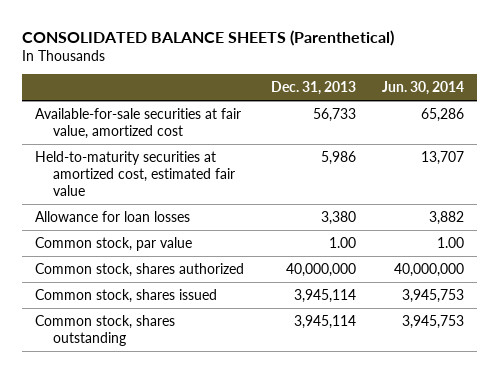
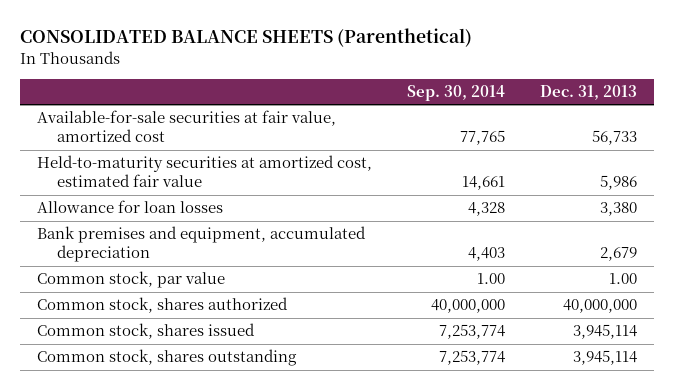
- | Dec. 31, 2013 | Jun. 30, 2014
+ | Sep. 30, 2014 | Dec. 31, 2013
+ Bank premises and equipment, accumulated depreciation | 4,403 | 2,679

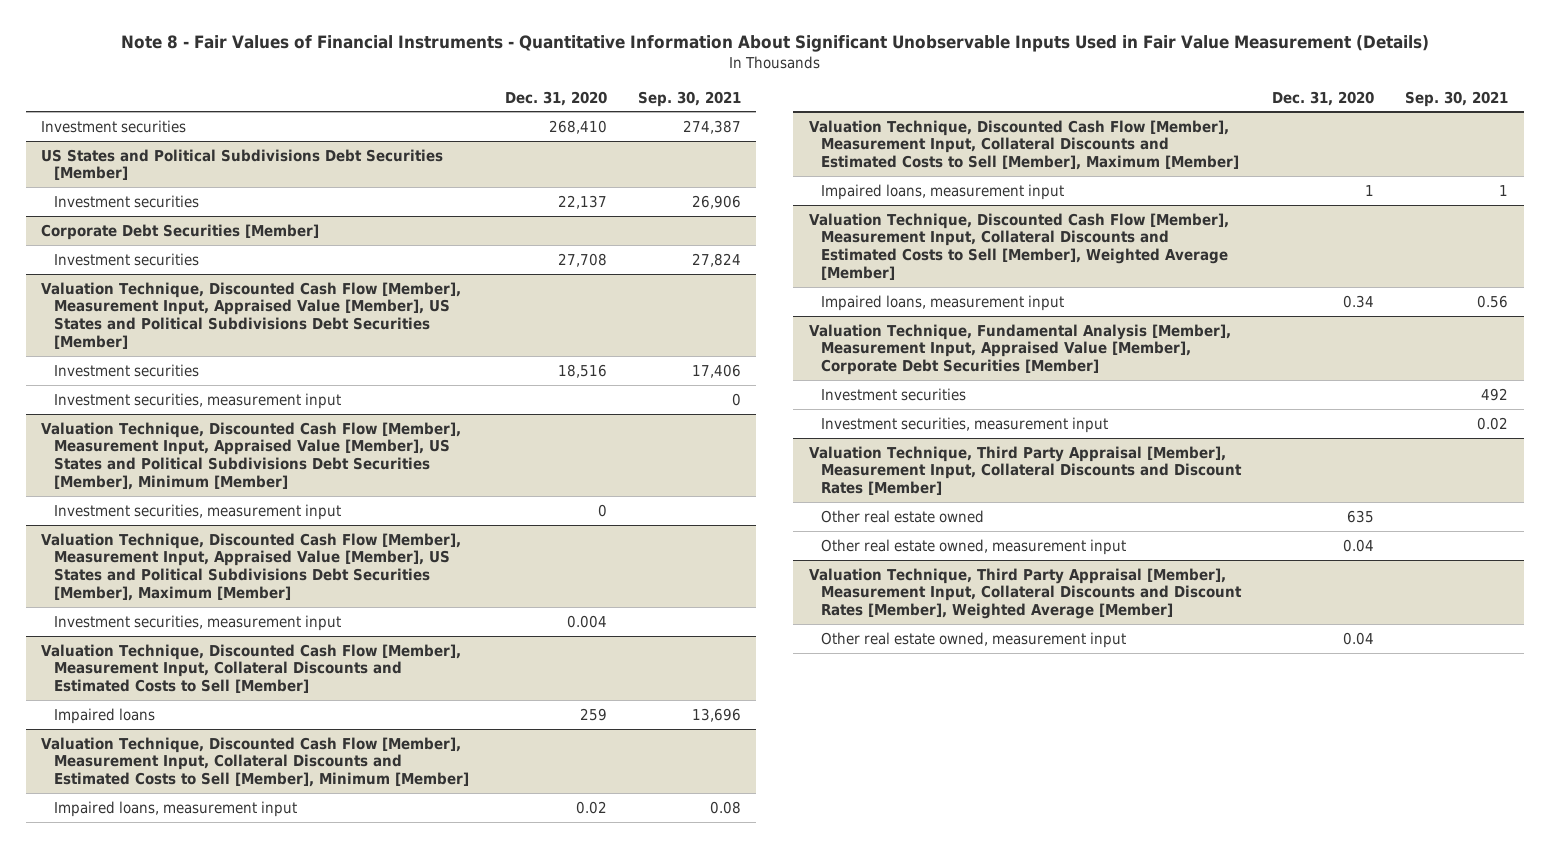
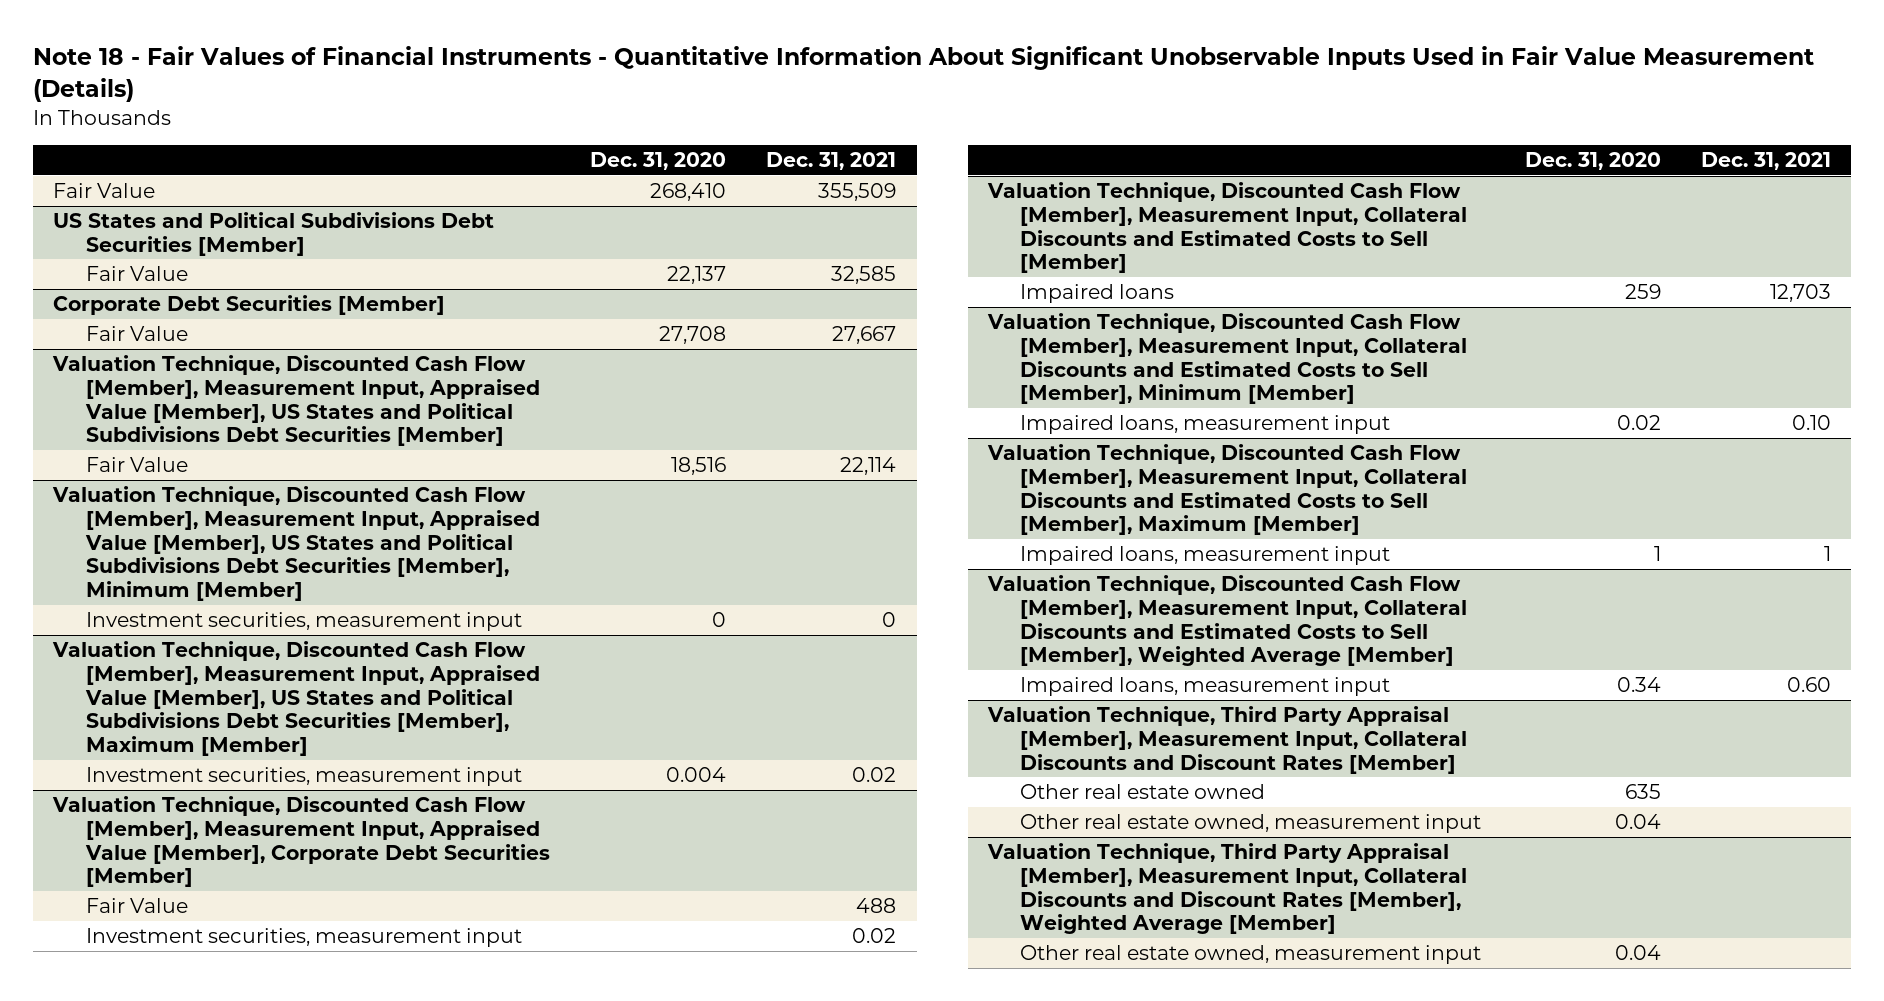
- Note 8 - Fair Values of Financial Instruments - Quantitative Information About Significant Unobservable Inputs Used in Fair Value Measurement (Details)
+ Note 18 - Fair Values of Financial Instruments - Quantitative Information About Significant Unobservable Inputs Used in Fair Value Measurement (Details)
- | Dec. 31, 2020 | Sep. 30, 2021
+ | Dec. 31, 2020 | Dec. 31, 2021
- Investment securities | 268,410 | 274,387
+ Fair Value | 268,410 | 355,509
@ US States and Political Subdivisions Debt Securities [Member]
- Investment securities | 22,137 | 26,906
+ Fair Value | 22,137 | 32,585
@ Corporate Debt Securities [Member]
- Investment securities | 27,708 | 27,824
+ Fair Value | 27,708 | 27,667
@ Valuation Technique, Discounted Cash Flow [Member], Measurement Input, Appraised Value [Member], US States and Political Subdivisions Debt Securities [Member]
- Investment securities | 18,516 | 17,406
- Investment securities, measurement input | | 0
+ Fair Value | 18,516 | 22,114
+ Valuation Technique, Discounted Cash Flow [Member], Measurement Input, Appraised Value [Member], Corporate Debt Securities [Member]
+ Fair Value | | 488
+ Investment securities, measurement input | | 0.02
- Valuation Technique, Fundamental Analysis [Member], Measurement Input, Appraised Value [Member], Corporate Debt Securities [Member]
- Investment securities | | 492
- Investment securities, measurement input | | 0.02

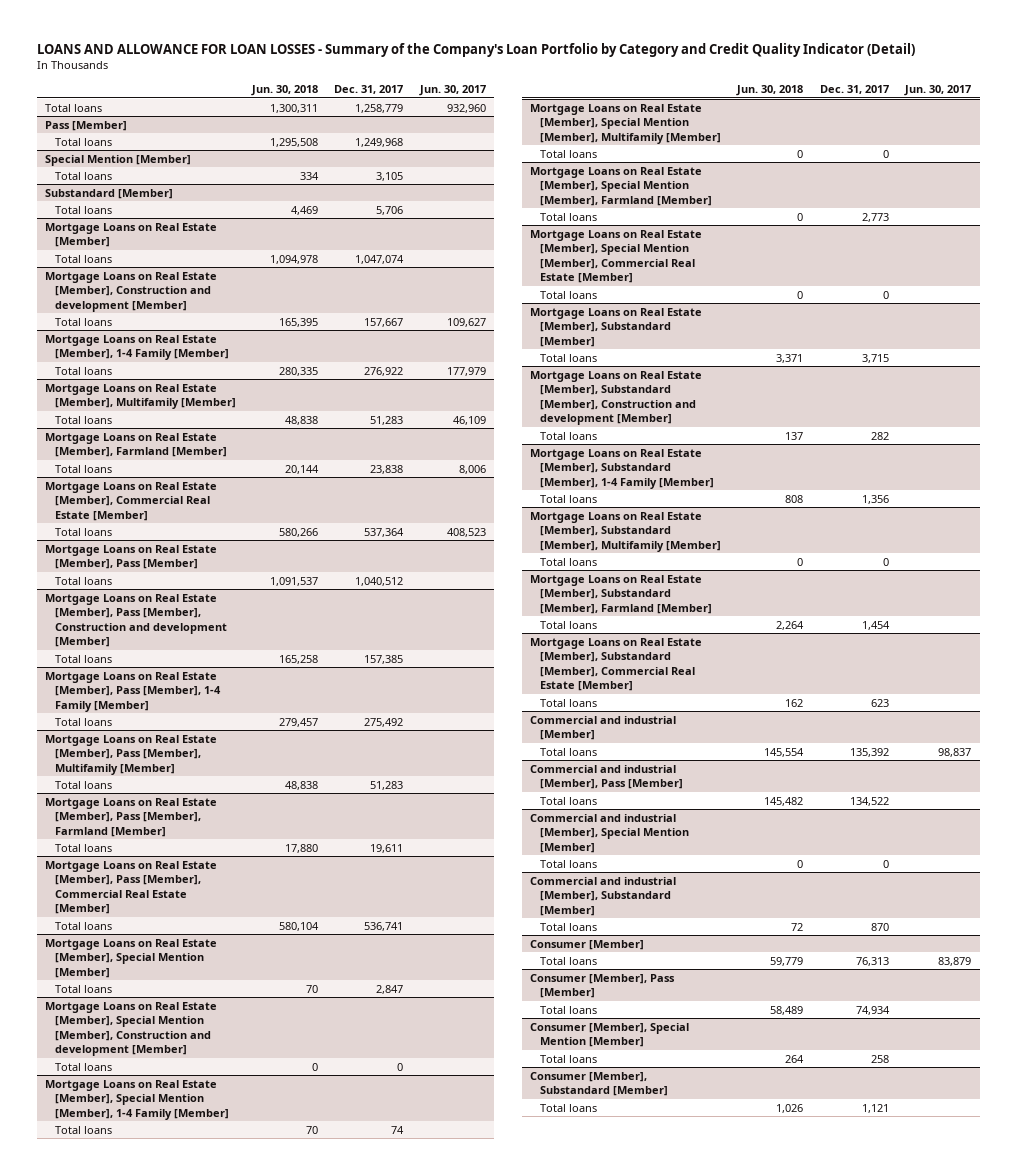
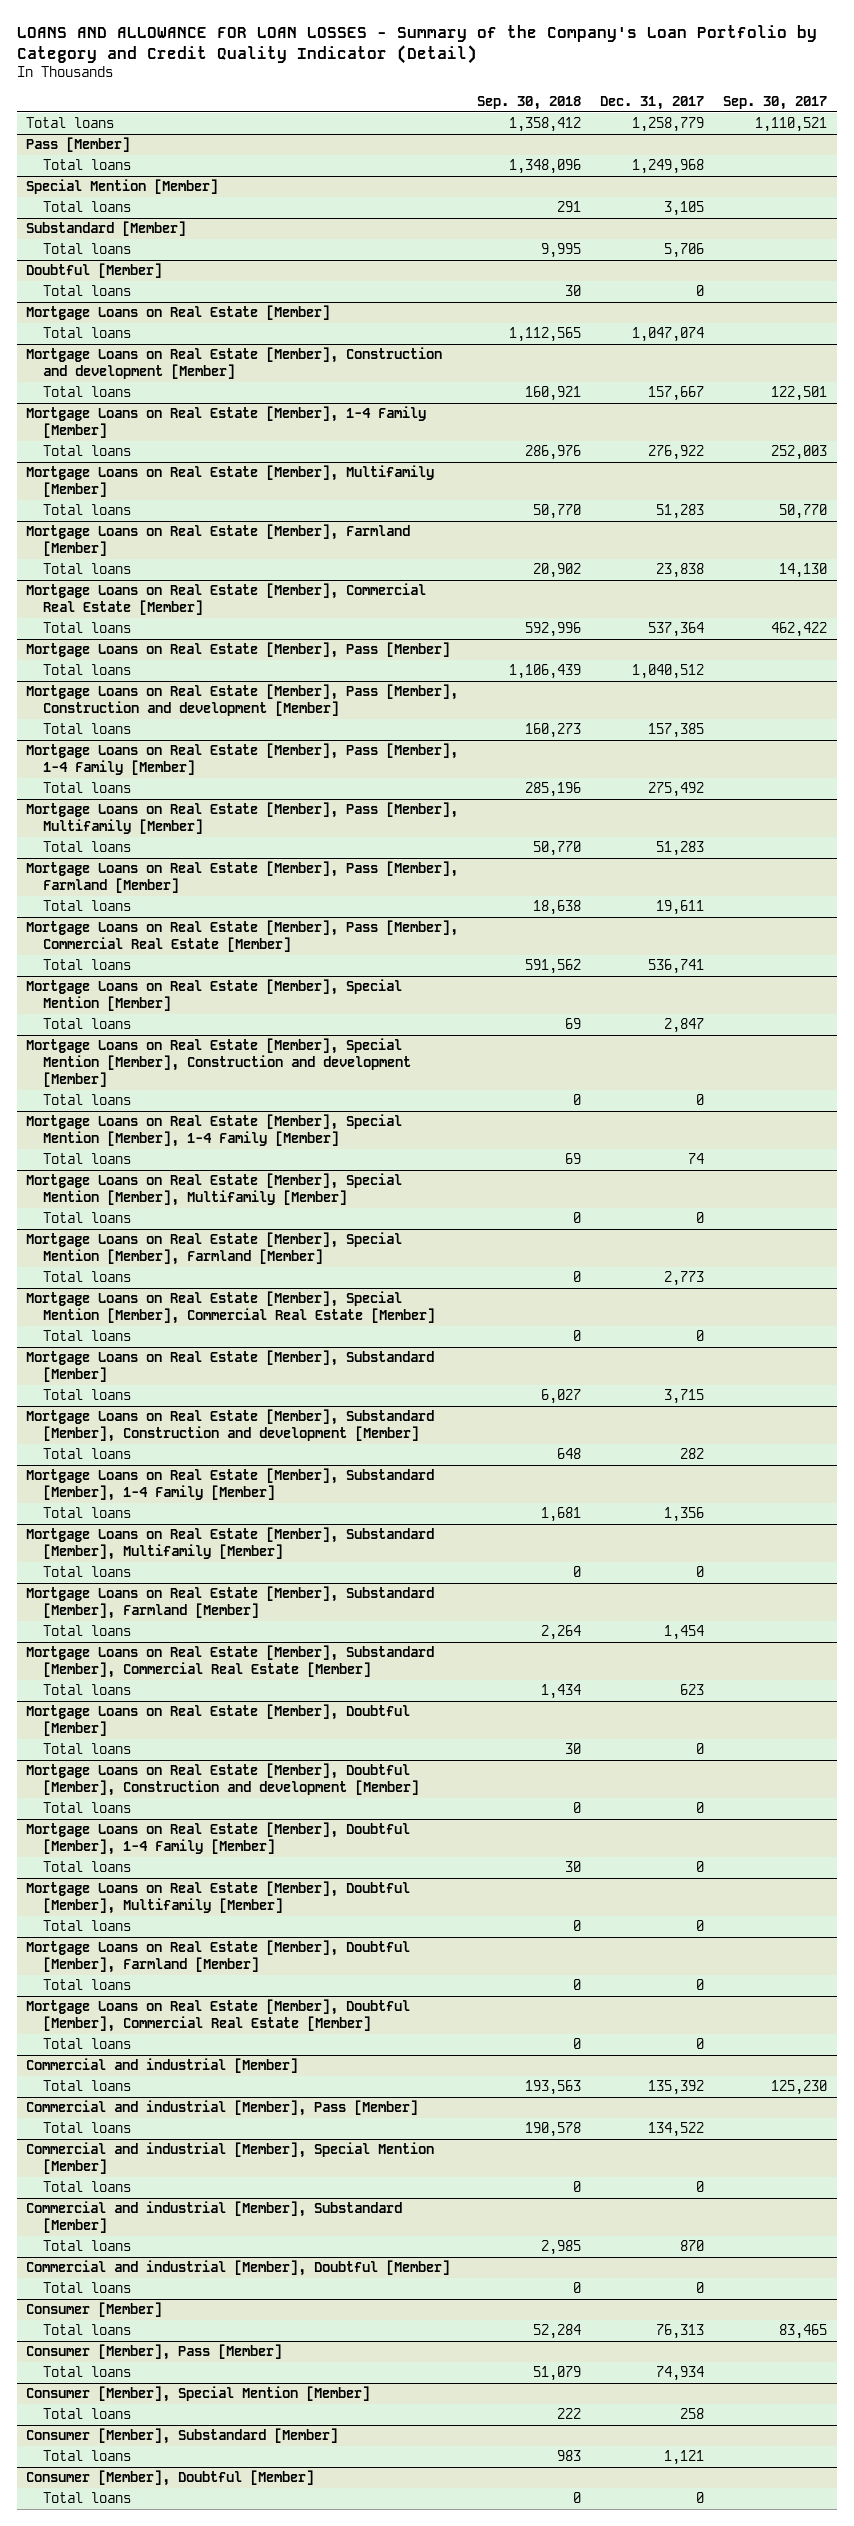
- | Jun. 30, 2018 | Dec. 31, 2017 | Jun. 30, 2017
+ | Sep. 30, 2018 | Dec. 31, 2017 | Sep. 30, 2017
+ Doubtful [Member]
+ Total loans | 30 | 0 |
+ Mortgage Loans on Real Estate [Member], Doubtful [Member]
+ Total loans | 30 | 0 |
+ Mortgage Loans on Real Estate [Member], Doubtful [Member], Construction and development [Member]
+ Total loans | 0 | 0 |
+ Mortgage Loans on Real Estate [Member], Doubtful [Member], 1-4 Family [Member]
+ Total loans | 30 | 0 |
+ Mortgage Loans on Real Estate [Member], Doubtful [Member], Multifamily [Member]
+ Total loans | 0 | 0 |
+ Mortgage Loans on Real Estate [Member], Doubtful [Member], Farmland [Member]
+ Total loans | 0 | 0 |
+ Mortgage Loans on Real Estate [Member], Doubtful [Member], Commercial Real Estate [Member]
+ Total loans | 0 | 0 |
+ Commercial and industrial [Member], Doubtful [Member]
+ Total loans | 0 | 0 |
+ Consumer [Member], Doubtful [Member]
+ Total loans | 0 | 0 |

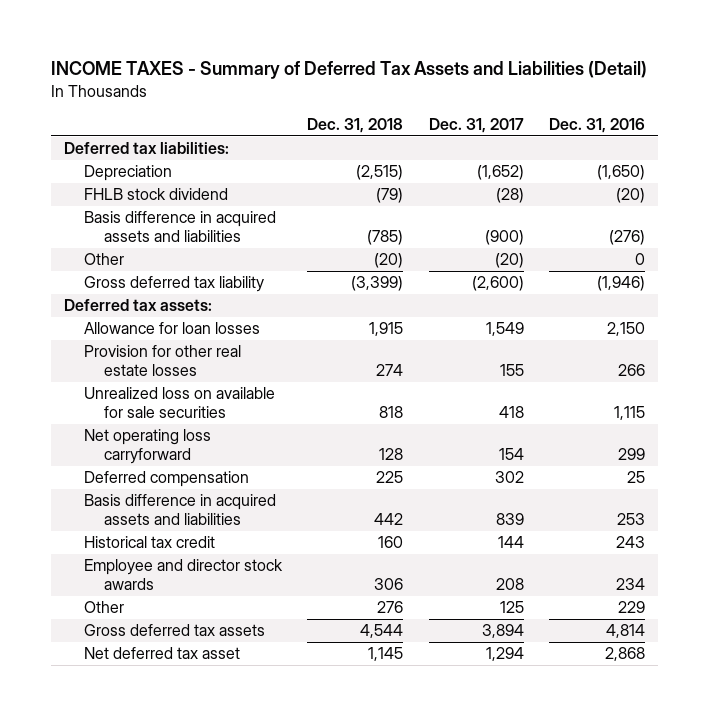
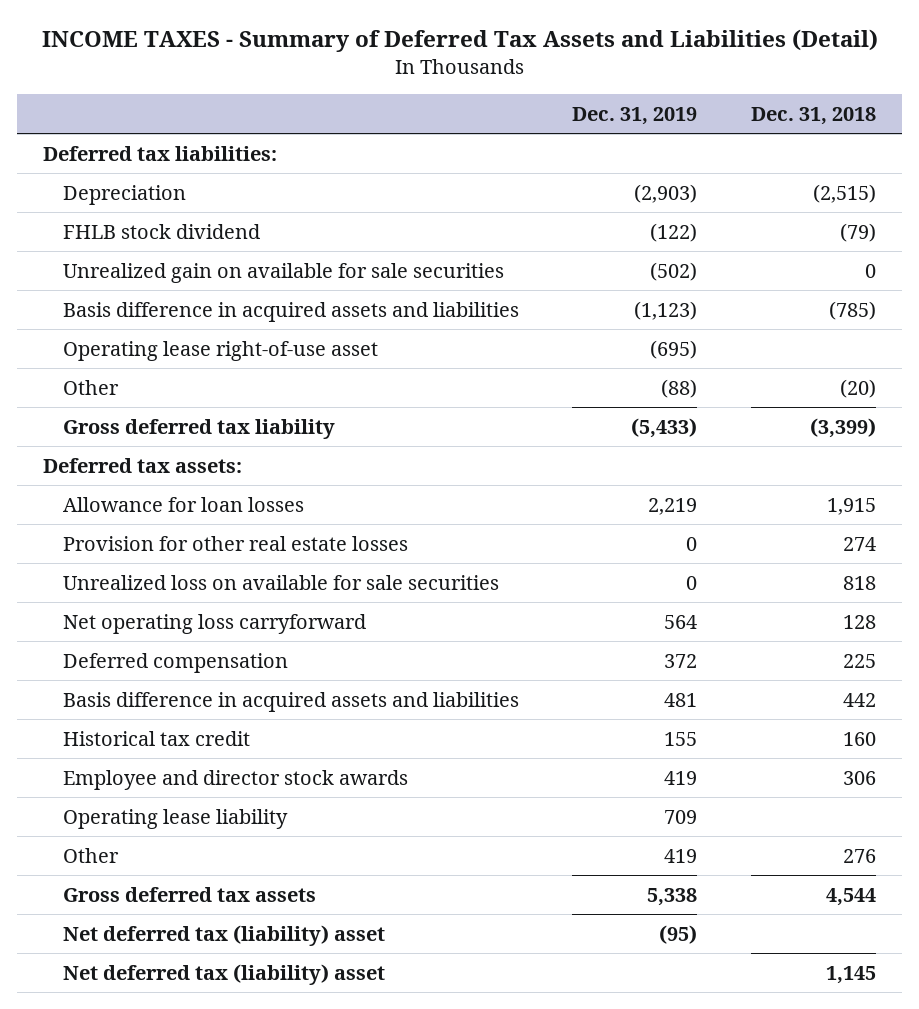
- | Dec. 31, 2018 | Dec. 31, 2017 | Dec. 31, 2016
+ | Dec. 31, 2019 | Dec. 31, 2018
+ Unrealized gain on available for sale securities | (502) | 0
+ Operating lease right-of-use asset | (695) |
+ Operating lease liability | 709 |
- Net deferred tax asset | 1,145 | 1,294 | 2,868
+ Net deferred tax (liability) asset | (95) |
+ Net deferred tax (liability) asset | | 1,145

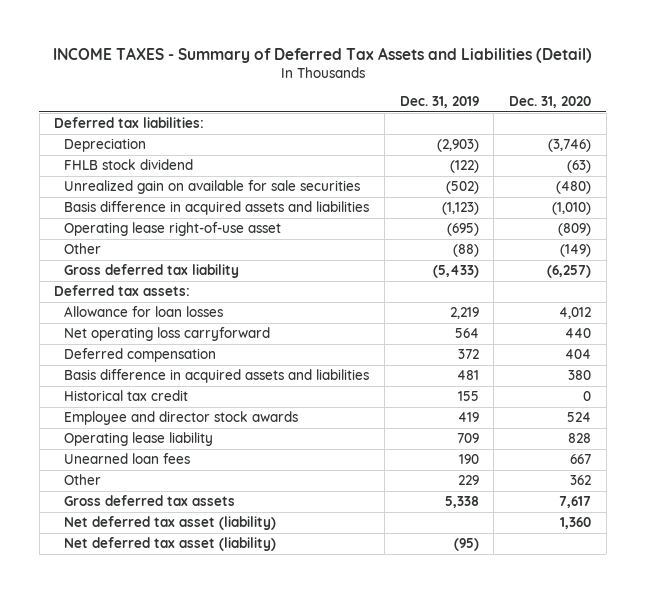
- | Dec. 31, 2019 | Dec. 31, 2018
+ | Dec. 31, 2019 | Dec. 31, 2020
- Provision for other real estate losses | 0 | 274
- Unrealized loss on available for sale securities | 0 | 818
- Other | 419 | 276
+ Unearned loan fees | 190 | 667
+ Other | 229 | 362
- Net deferred tax (liability) asset | (95) |
- Net deferred tax (liability) asset | | 1,145
+ Net deferred tax asset (liability) | | 1,360
+ Net deferred tax asset (liability) | (95) |

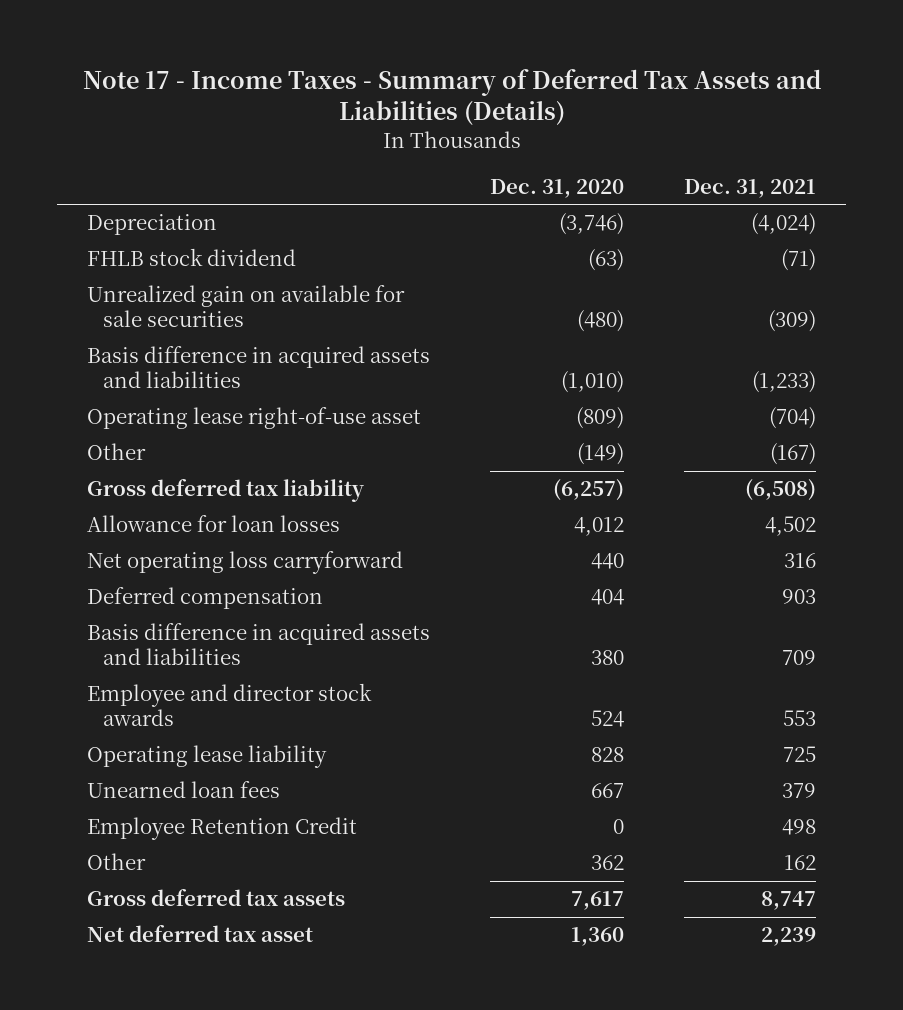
- INCOME TAXES - Summary of Deferred Tax Assets and Liabilities (Detail)
+ Note 17 - Income Taxes - Summary of Deferred Tax Assets and Liabilities (Details)
- | Dec. 31, 2019 | Dec. 31, 2020
+ | Dec. 31, 2020 | Dec. 31, 2021
- Deferred tax liabilities:
- Deferred tax assets:
- Historical tax credit | 155 | 0
+ Employee Retention Credit | 0 | 498
- Net deferred tax asset (liability) | | 1,360
- Net deferred tax asset (liability) | (95) |
+ Net deferred tax asset | 1,360 | 2,239

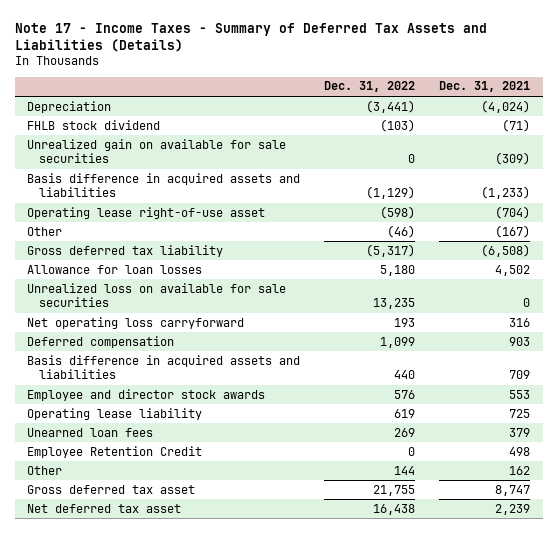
- | Dec. 31, 2020 | Dec. 31, 2021
+ | Dec. 31, 2022 | Dec. 31, 2021
+ Unrealized loss on available for sale securities | 13,235 | 0
- Gross deferred tax assets | 7,617 | 8,747
+ Gross deferred tax asset | 21,755 | 8,747

